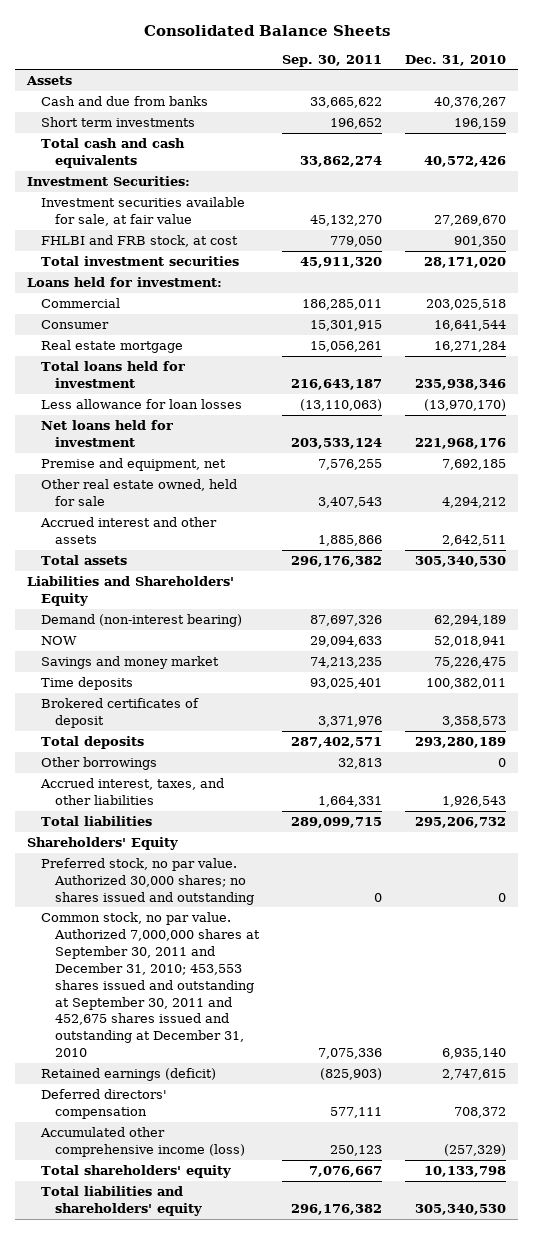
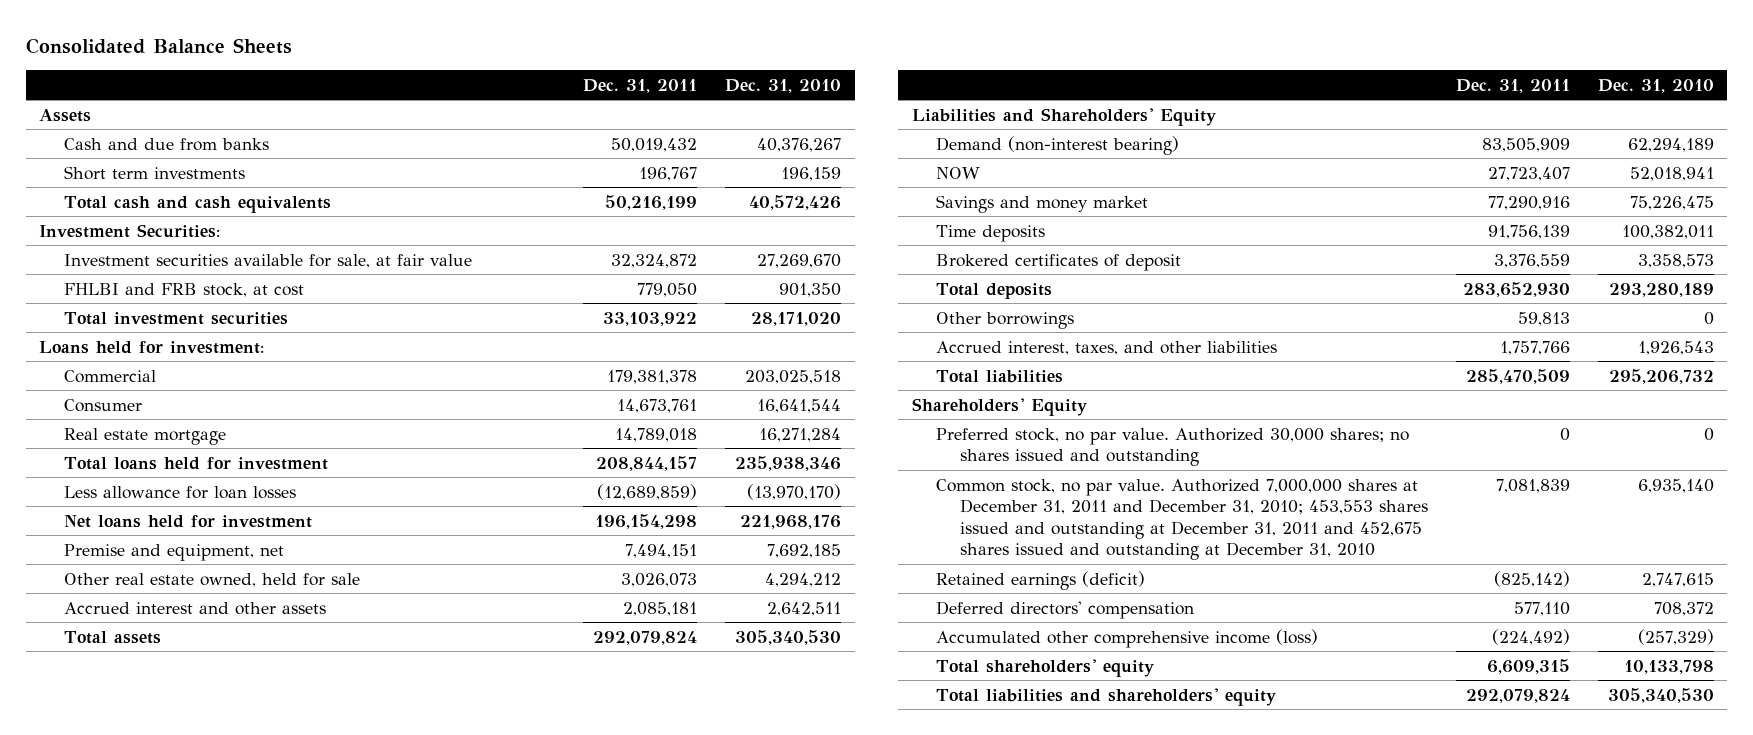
- | Sep. 30, 2011 | Dec. 31, 2010
+ | Dec. 31, 2011 | Dec. 31, 2010
- Common stock, no par value. Authorized 7,000,000 shares at September 30, 2011 and December 31, 2010; 453,553 shares issued and outstanding at September 30, 2011 and 452,675 shares issued and outstanding at December 31, 2010 | 7,075,336 | 6,935,140
+ Common stock, no par value. Authorized 7,000,000 shares at December 31, 2011 and December 31, 2010; 453,553 shares issued and outstanding at December 31, 2011 and 452,675 shares issued and outstanding at December 31, 2010 | 7,081,839 | 6,935,140

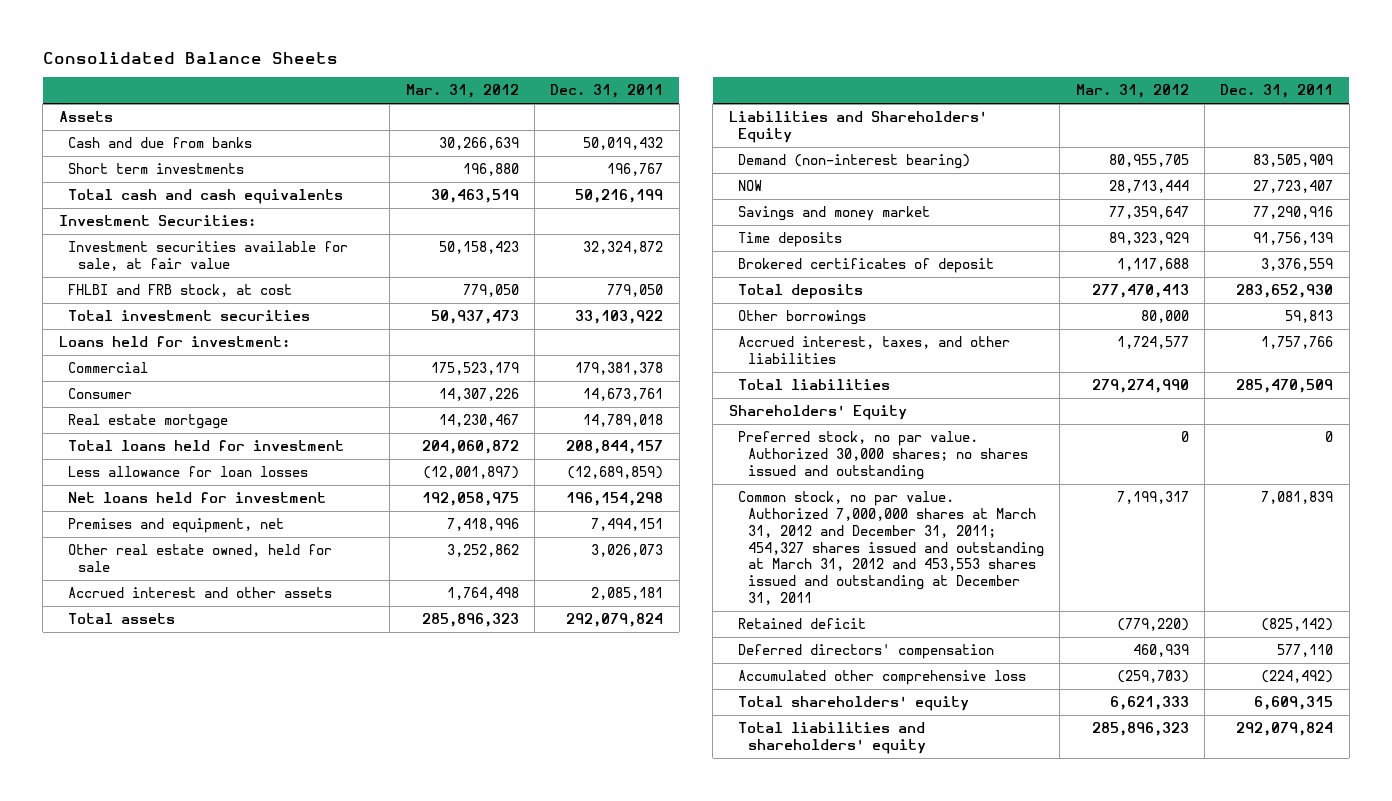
- | Dec. 31, 2011 | Dec. 31, 2010
+ | Mar. 31, 2012 | Dec. 31, 2011
- Premise and equipment, net | 7,494,151 | 7,692,185
+ Premises and equipment, net | 7,418,996 | 7,494,151
- Common stock, no par value. Authorized 7,000,000 shares at December 31, 2011 and December 31, 2010; 453,553 shares issued and outstanding at December 31, 2011 and 452,675 shares issued and outstanding at December 31, 2010 | 7,081,839 | 6,935,140
- Retained earnings (deficit) | (825,142) | 2,747,615
+ Common stock, no par value. Authorized 7,000,000 shares at March 31, 2012 and December 31, 2011; 454,327 shares issued and outstanding at March 31, 2012 and 453,553 shares issued and outstanding at December 31, 2011 | 7,199,317 | 7,081,839
+ Retained deficit | (779,220) | (825,142)
- Accumulated other comprehensive income (loss) | (224,492) | (257,329)
+ Accumulated other comprehensive loss | (259,703) | (224,492)

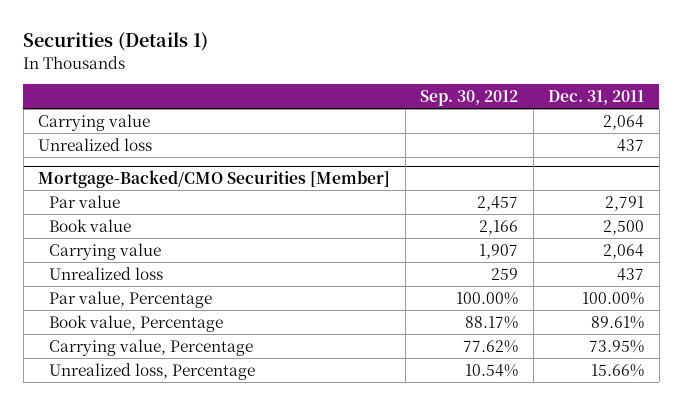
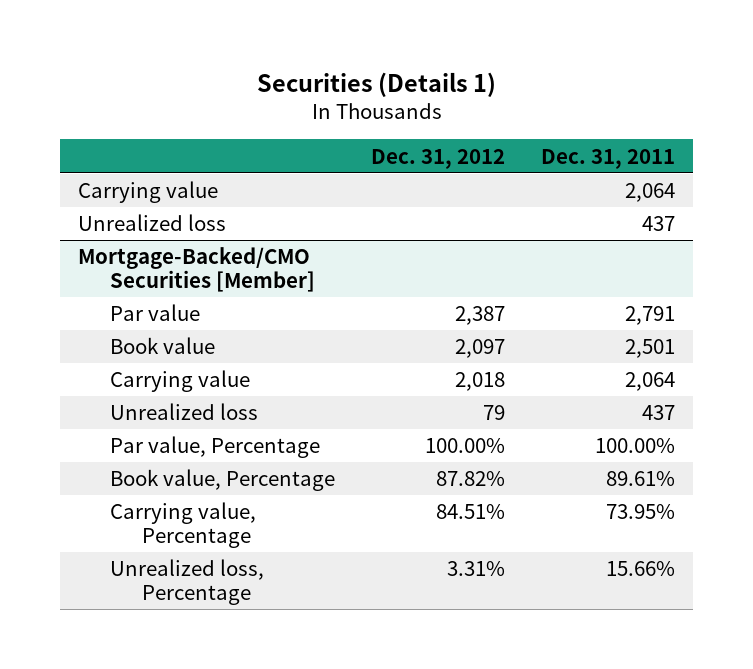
- | Sep. 30, 2012 | Dec. 31, 2011
+ | Dec. 31, 2012 | Dec. 31, 2011
@ Mortgage-Backed/CMO Securities [Member]
- Book value | 2,166 | 2,500
+ Book value | 2,097 | 2,501

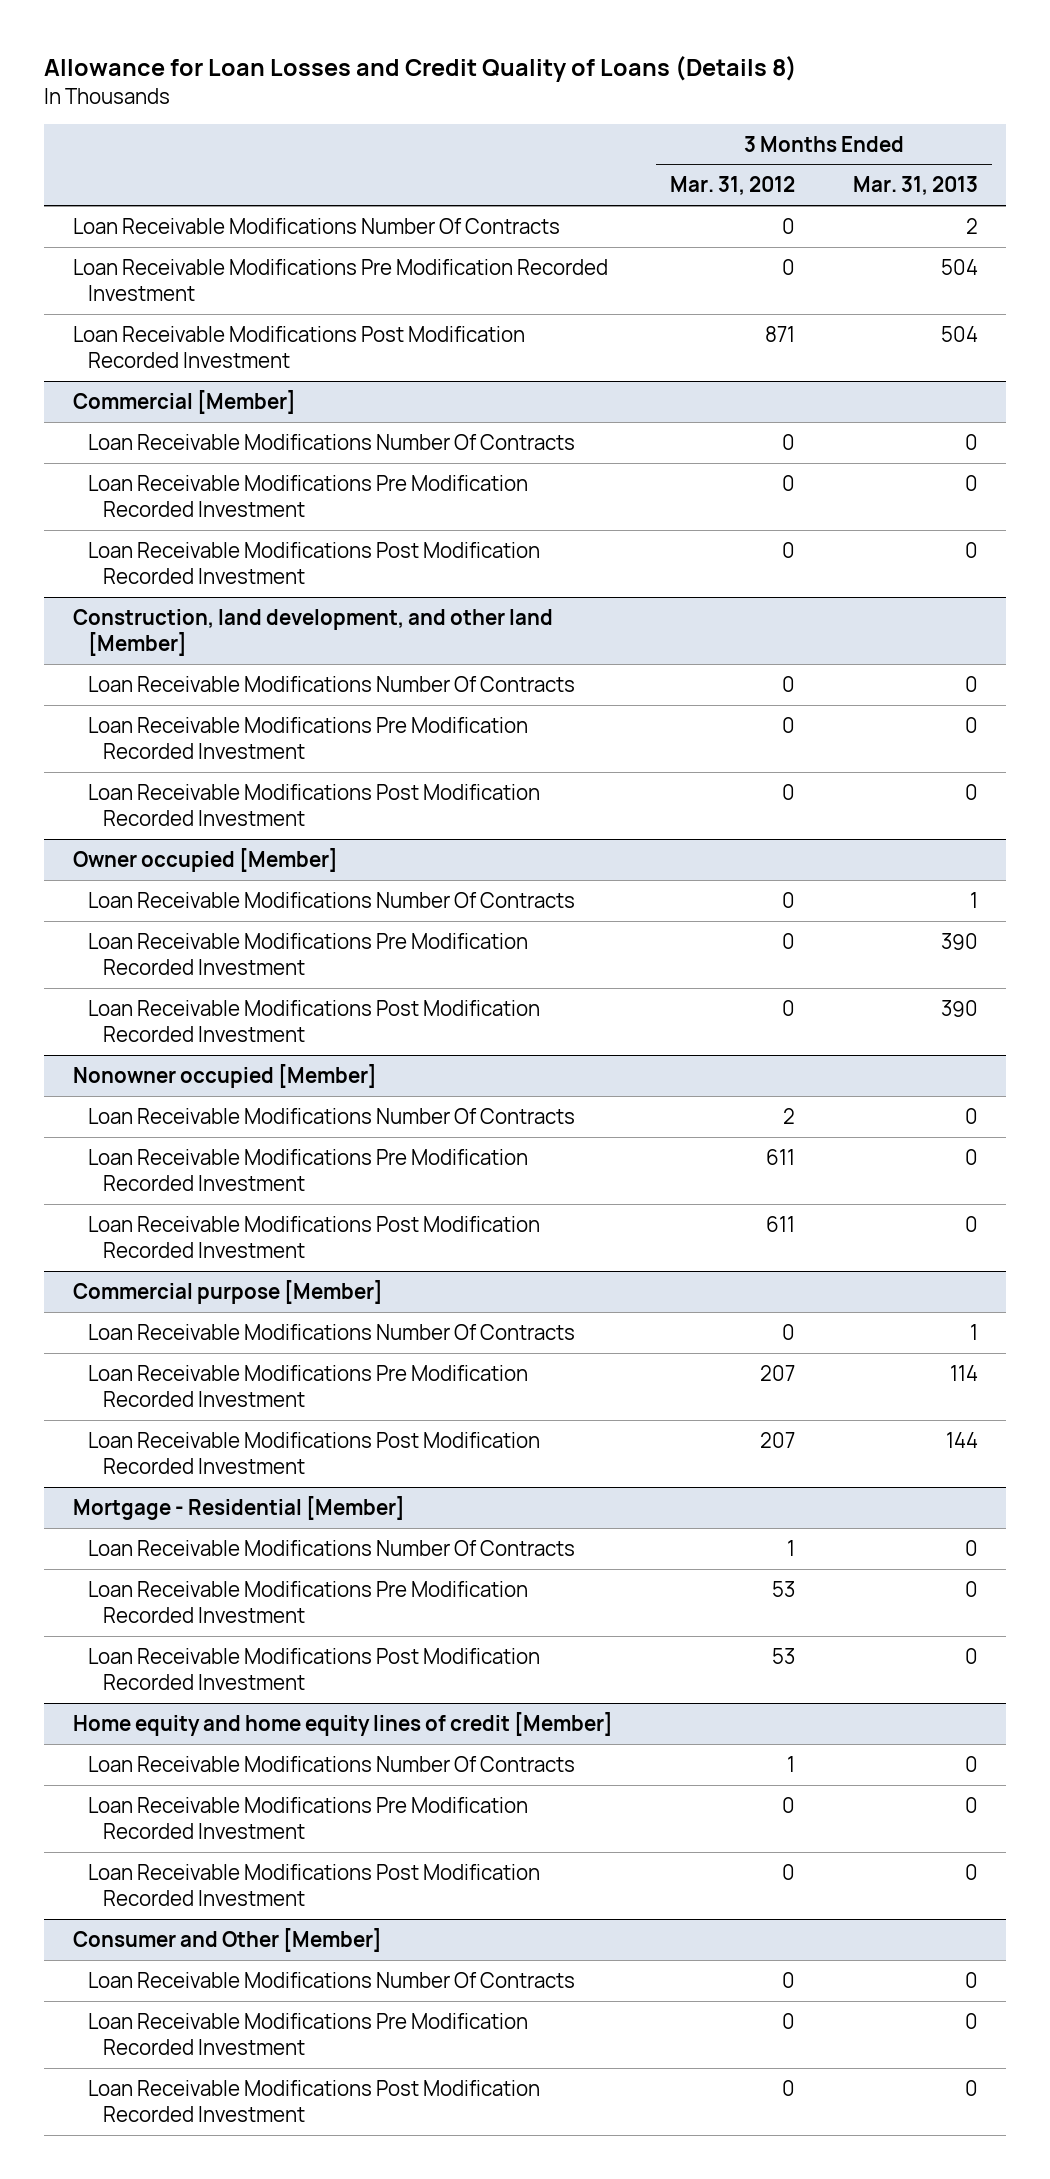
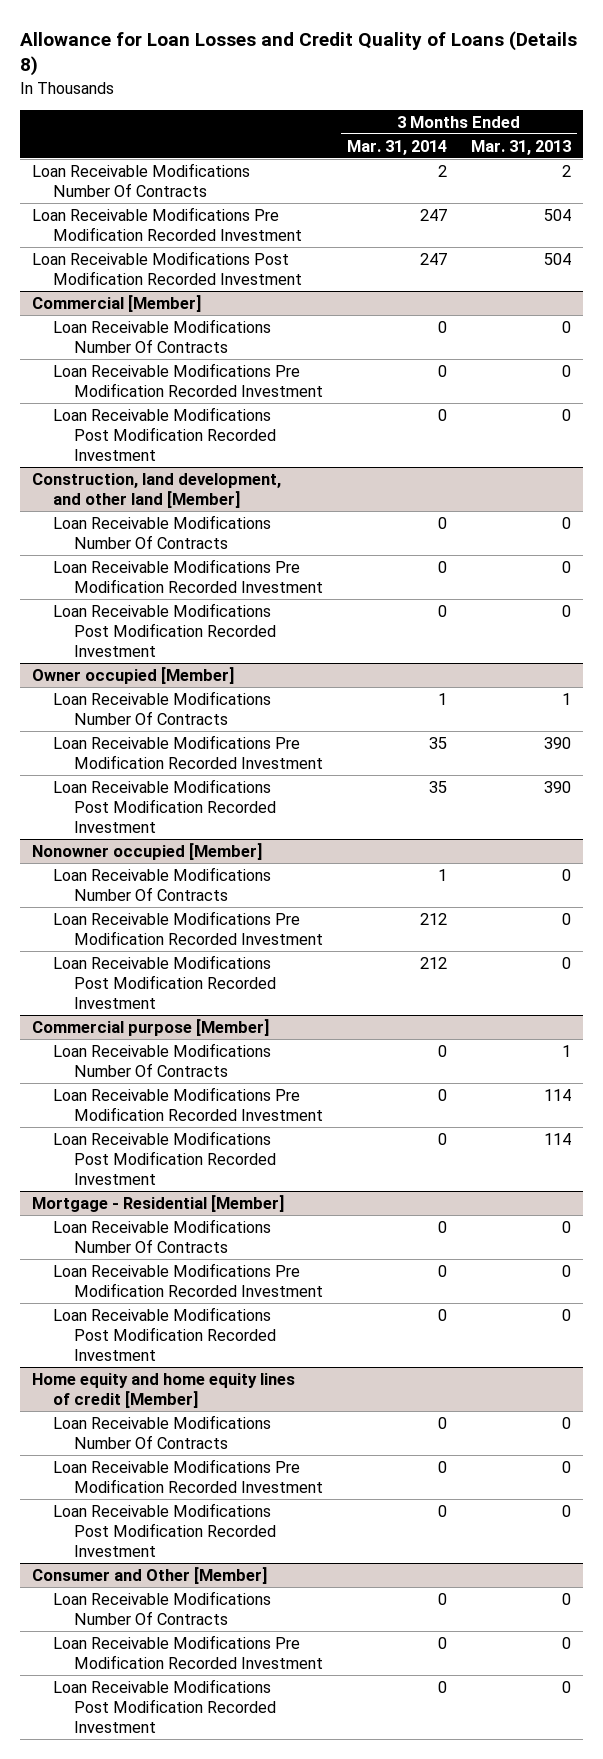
- | 3 Months Ended Mar. 31, 2012 | 3 Months Ended Mar. 31, 2013
+ | 3 Months Ended Mar. 31, 2014 | 3 Months Ended Mar. 31, 2013
@ Commercial purpose [Member]
- Loan Receivable Modifications Post Modification Recorded Investment | 207 | 144
+ Loan Receivable Modifications Post Modification Recorded Investment | 0 | 114

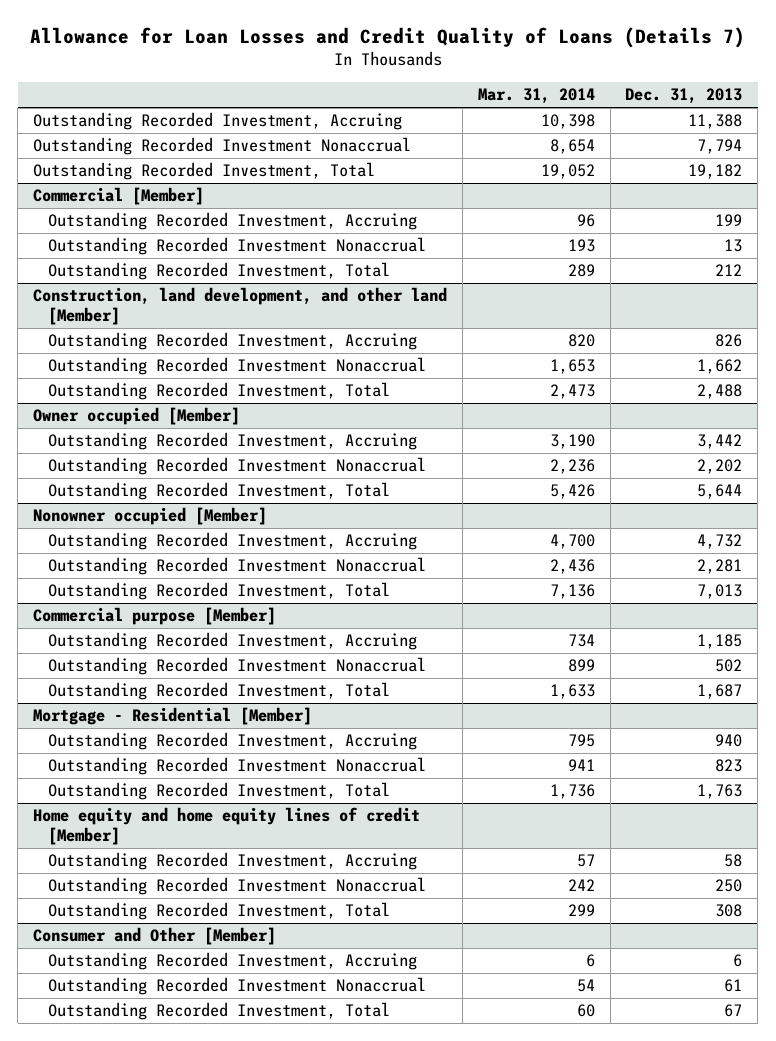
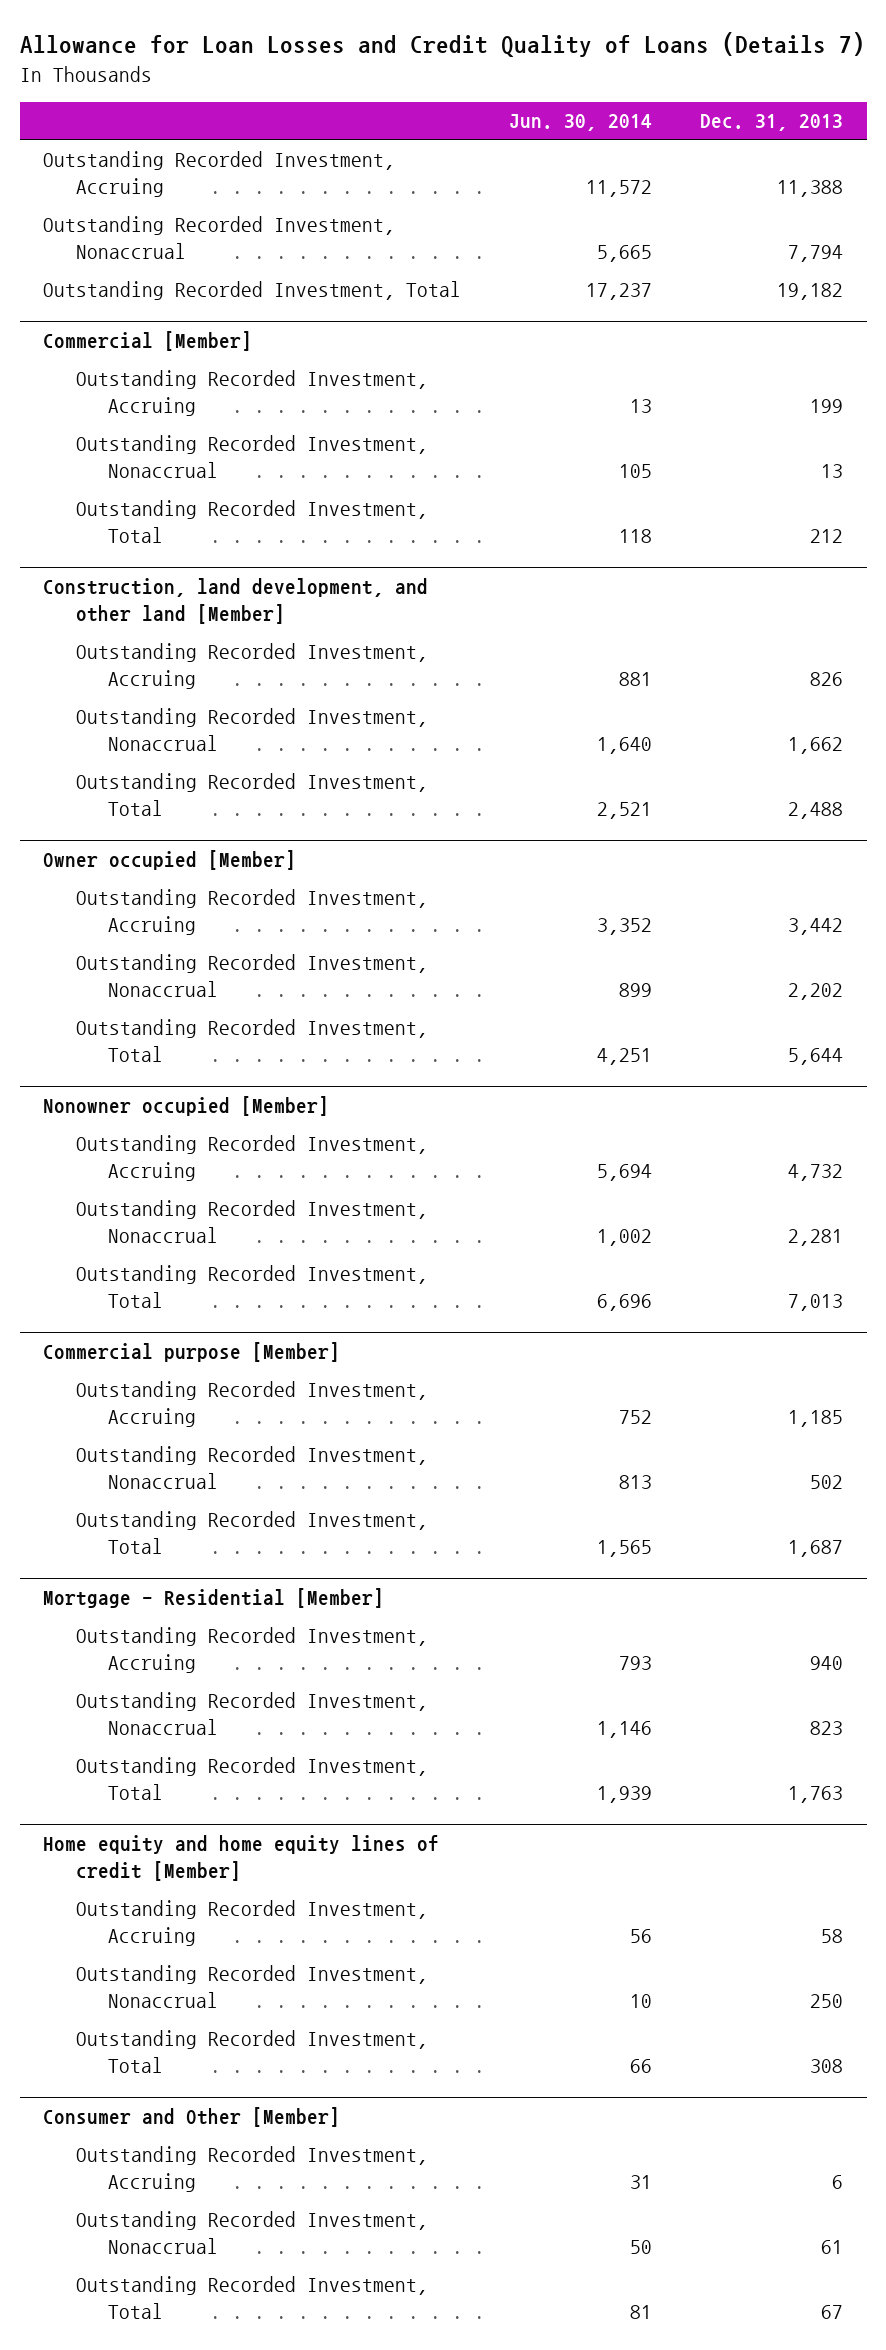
- | Mar. 31, 2014 | Dec. 31, 2013
+ | Jun. 30, 2014 | Dec. 31, 2013
- Outstanding Recorded Investment Nonaccrual | 8,654 | 7,794
+ Outstanding Recorded Investment, Nonaccrual | 5,665 | 7,794
@ Commercial [Member]
- Outstanding Recorded Investment Nonaccrual | 193 | 13
+ Outstanding Recorded Investment, Nonaccrual | 105 | 13
@ Construction, land development, and other land [Member]
- Outstanding Recorded Investment Nonaccrual | 1,653 | 1,662
+ Outstanding Recorded Investment, Nonaccrual | 1,640 | 1,662
@ Owner occupied [Member]
- Outstanding Recorded Investment Nonaccrual | 2,236 | 2,202
+ Outstanding Recorded Investment, Nonaccrual | 899 | 2,202
@ Nonowner occupied [Member]
- Outstanding Recorded Investment Nonaccrual | 2,436 | 2,281
+ Outstanding Recorded Investment, Nonaccrual | 1,002 | 2,281
@ Commercial purpose [Member]
- Outstanding Recorded Investment Nonaccrual | 899 | 502
+ Outstanding Recorded Investment, Nonaccrual | 813 | 502
@ Mortgage - Residential [Member]
- Outstanding Recorded Investment Nonaccrual | 941 | 823
+ Outstanding Recorded Investment, Nonaccrual | 1,146 | 823
@ Home equity and home equity lines of credit [Member]
- Outstanding Recorded Investment Nonaccrual | 242 | 250
+ Outstanding Recorded Investment, Nonaccrual | 10 | 250
@ Consumer and Other [Member]
- Outstanding Recorded Investment Nonaccrual | 54 | 61
+ Outstanding Recorded Investment, Nonaccrual | 50 | 61

